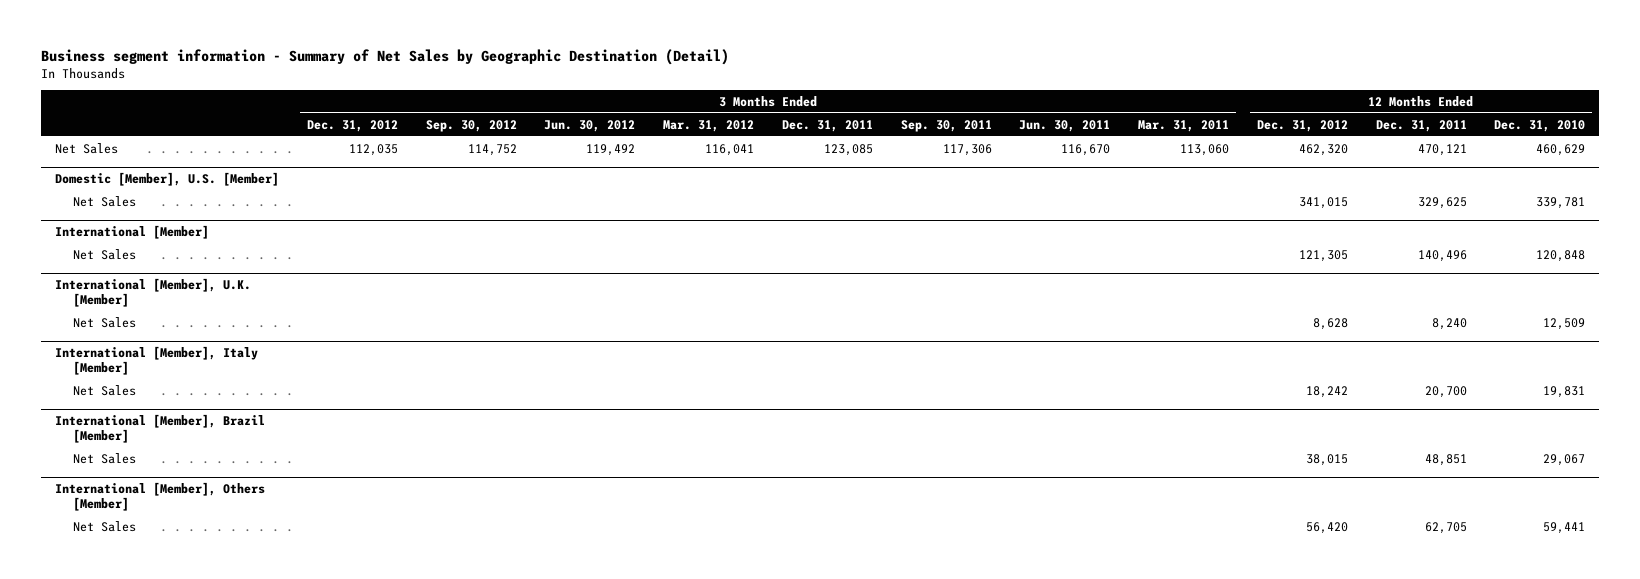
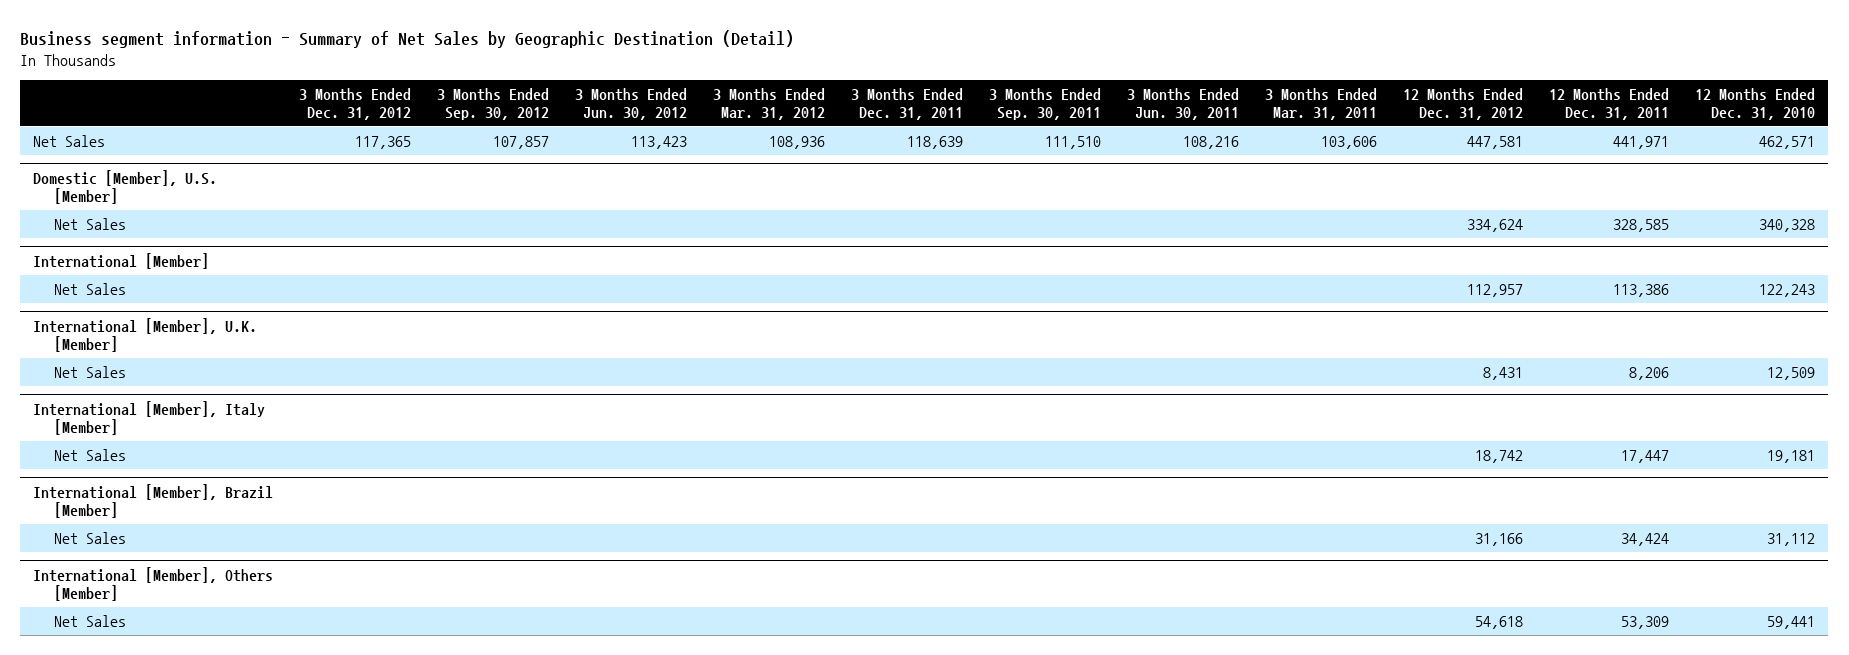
- Net Sales | 112,035 | 114,752 | 119,492 | 116,041 | 123,085 | 117,306 | 116,670 | 113,060 | 462,320 | 470,121 | 460,629
+ Net Sales | 117,365 | 107,857 | 113,423 | 108,936 | 118,639 | 111,510 | 108,216 | 103,606 | 447,581 | 441,971 | 462,571
@ Domestic [Member], U.S. [Member]
- Net Sales | | | | | | | | | 341,015 | 329,625 | 339,781
+ Net Sales | | | | | | | | | 334,624 | 328,585 | 340,328
@ International [Member]
- Net Sales | | | | | | | | | 121,305 | 140,496 | 120,848
+ Net Sales | | | | | | | | | 112,957 | 113,386 | 122,243
@ International [Member], U.K. [Member]
- Net Sales | | | | | | | | | 8,628 | 8,240 | 12,509
+ Net Sales | | | | | | | | | 8,431 | 8,206 | 12,509
@ International [Member], Italy [Member]
- Net Sales | | | | | | | | | 18,242 | 20,700 | 19,831
+ Net Sales | | | | | | | | | 18,742 | 17,447 | 19,181
@ International [Member], Brazil [Member]
- Net Sales | | | | | | | | | 38,015 | 48,851 | 29,067
+ Net Sales | | | | | | | | | 31,166 | 34,424 | 31,112
@ International [Member], Others [Member]
- Net Sales | | | | | | | | | 56,420 | 62,705 | 59,441
+ Net Sales | | | | | | | | | 54,618 | 53,309 | 59,441

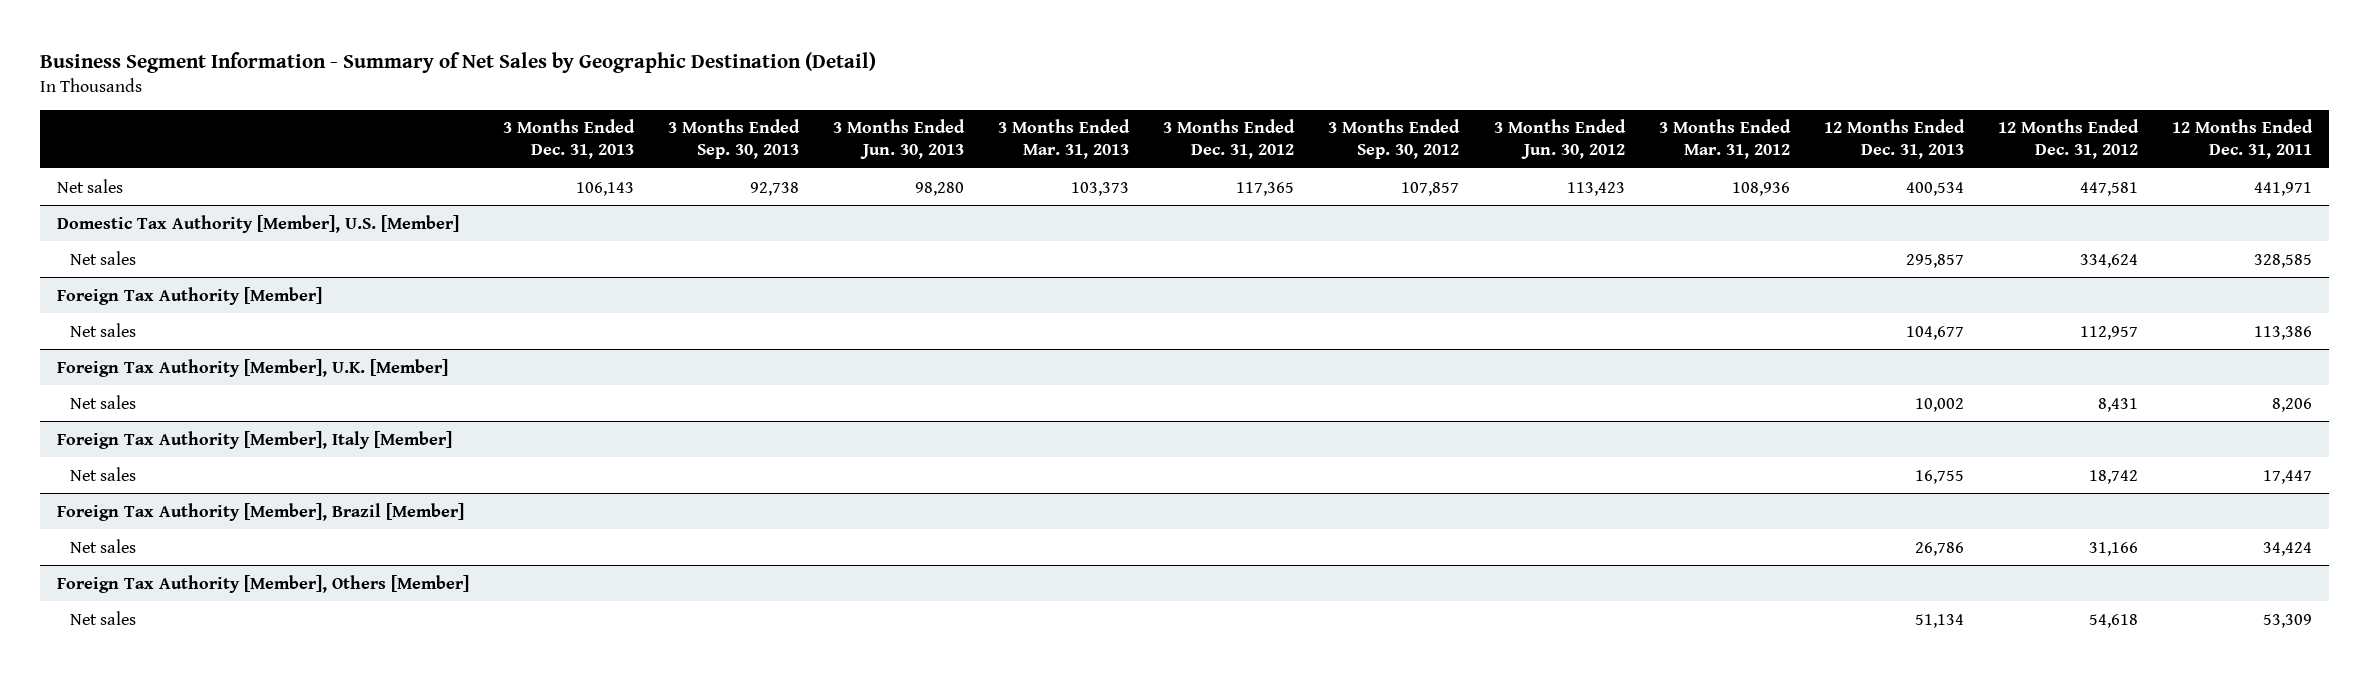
- Business segment information - Summary of Net Sales by Geographic Destination (Detail)
+ Business Segment Information - Summary of Net Sales by Geographic Destination (Detail)
- | 3 Months Ended Dec. 31, 2012 | 3 Months Ended Sep. 30, 2012 | 3 Months Ended Jun. 30, 2012 | 3 Months Ended Mar. 31, 2012 | 3 Months Ended Dec. 31, 2011 | 3 Months Ended Sep. 30, 2011 | 3 Months Ended Jun. 30, 2011 | 3 Months Ended Mar. 31, 2011 | 12 Months Ended Dec. 31, 2012 | 12 Months Ended Dec. 31, 2011 | 12 Months Ended Dec. 31, 2010
+ | 3 Months Ended Dec. 31, 2013 | 3 Months Ended Sep. 30, 2013 | 3 Months Ended Jun. 30, 2013 | 3 Months Ended Mar. 31, 2013 | 3 Months Ended Dec. 31, 2012 | 3 Months Ended Sep. 30, 2012 | 3 Months Ended Jun. 30, 2012 | 3 Months Ended Mar. 31, 2012 | 12 Months Ended Dec. 31, 2013 | 12 Months Ended Dec. 31, 2012 | 12 Months Ended Dec. 31, 2011
- Net Sales | 117,365 | 107,857 | 113,423 | 108,936 | 118,639 | 111,510 | 108,216 | 103,606 | 447,581 | 441,971 | 462,571
- Domestic [Member], U.S. [Member]
- Net Sales | | | | | | | | | 334,624 | 328,585 | 340,328
- International [Member]
- Net Sales | | | | | | | | | 112,957 | 113,386 | 122,243
- International [Member], U.K. [Member]
- Net Sales | | | | | | | | | 8,431 | 8,206 | 12,509
- International [Member], Italy [Member]
- Net Sales | | | | | | | | | 18,742 | 17,447 | 19,181
- International [Member], Brazil [Member]
- Net Sales | | | | | | | | | 31,166 | 34,424 | 31,112
- International [Member], Others [Member]
- Net Sales | | | | | | | | | 54,618 | 53,309 | 59,441
+ Net sales | 106,143 | 92,738 | 98,280 | 103,373 | 117,365 | 107,857 | 113,423 | 108,936 | 400,534 | 447,581 | 441,971
+ Domestic Tax Authority [Member], U.S. [Member]
+ Net sales | | | | | | | | | 295,857 | 334,624 | 328,585
+ Foreign Tax Authority [Member]
+ Net sales | | | | | | | | | 104,677 | 112,957 | 113,386
+ Foreign Tax Authority [Member], U.K. [Member]
+ Net sales | | | | | | | | | 10,002 | 8,431 | 8,206
+ Foreign Tax Authority [Member], Italy [Member]
+ Net sales | | | | | | | | | 16,755 | 18,742 | 17,447
+ Foreign Tax Authority [Member], Brazil [Member]
+ Net sales | | | | | | | | | 26,786 | 31,166 | 34,424
+ Foreign Tax Authority [Member], Others [Member]
+ Net sales | | | | | | | | | 51,134 | 54,618 | 53,309

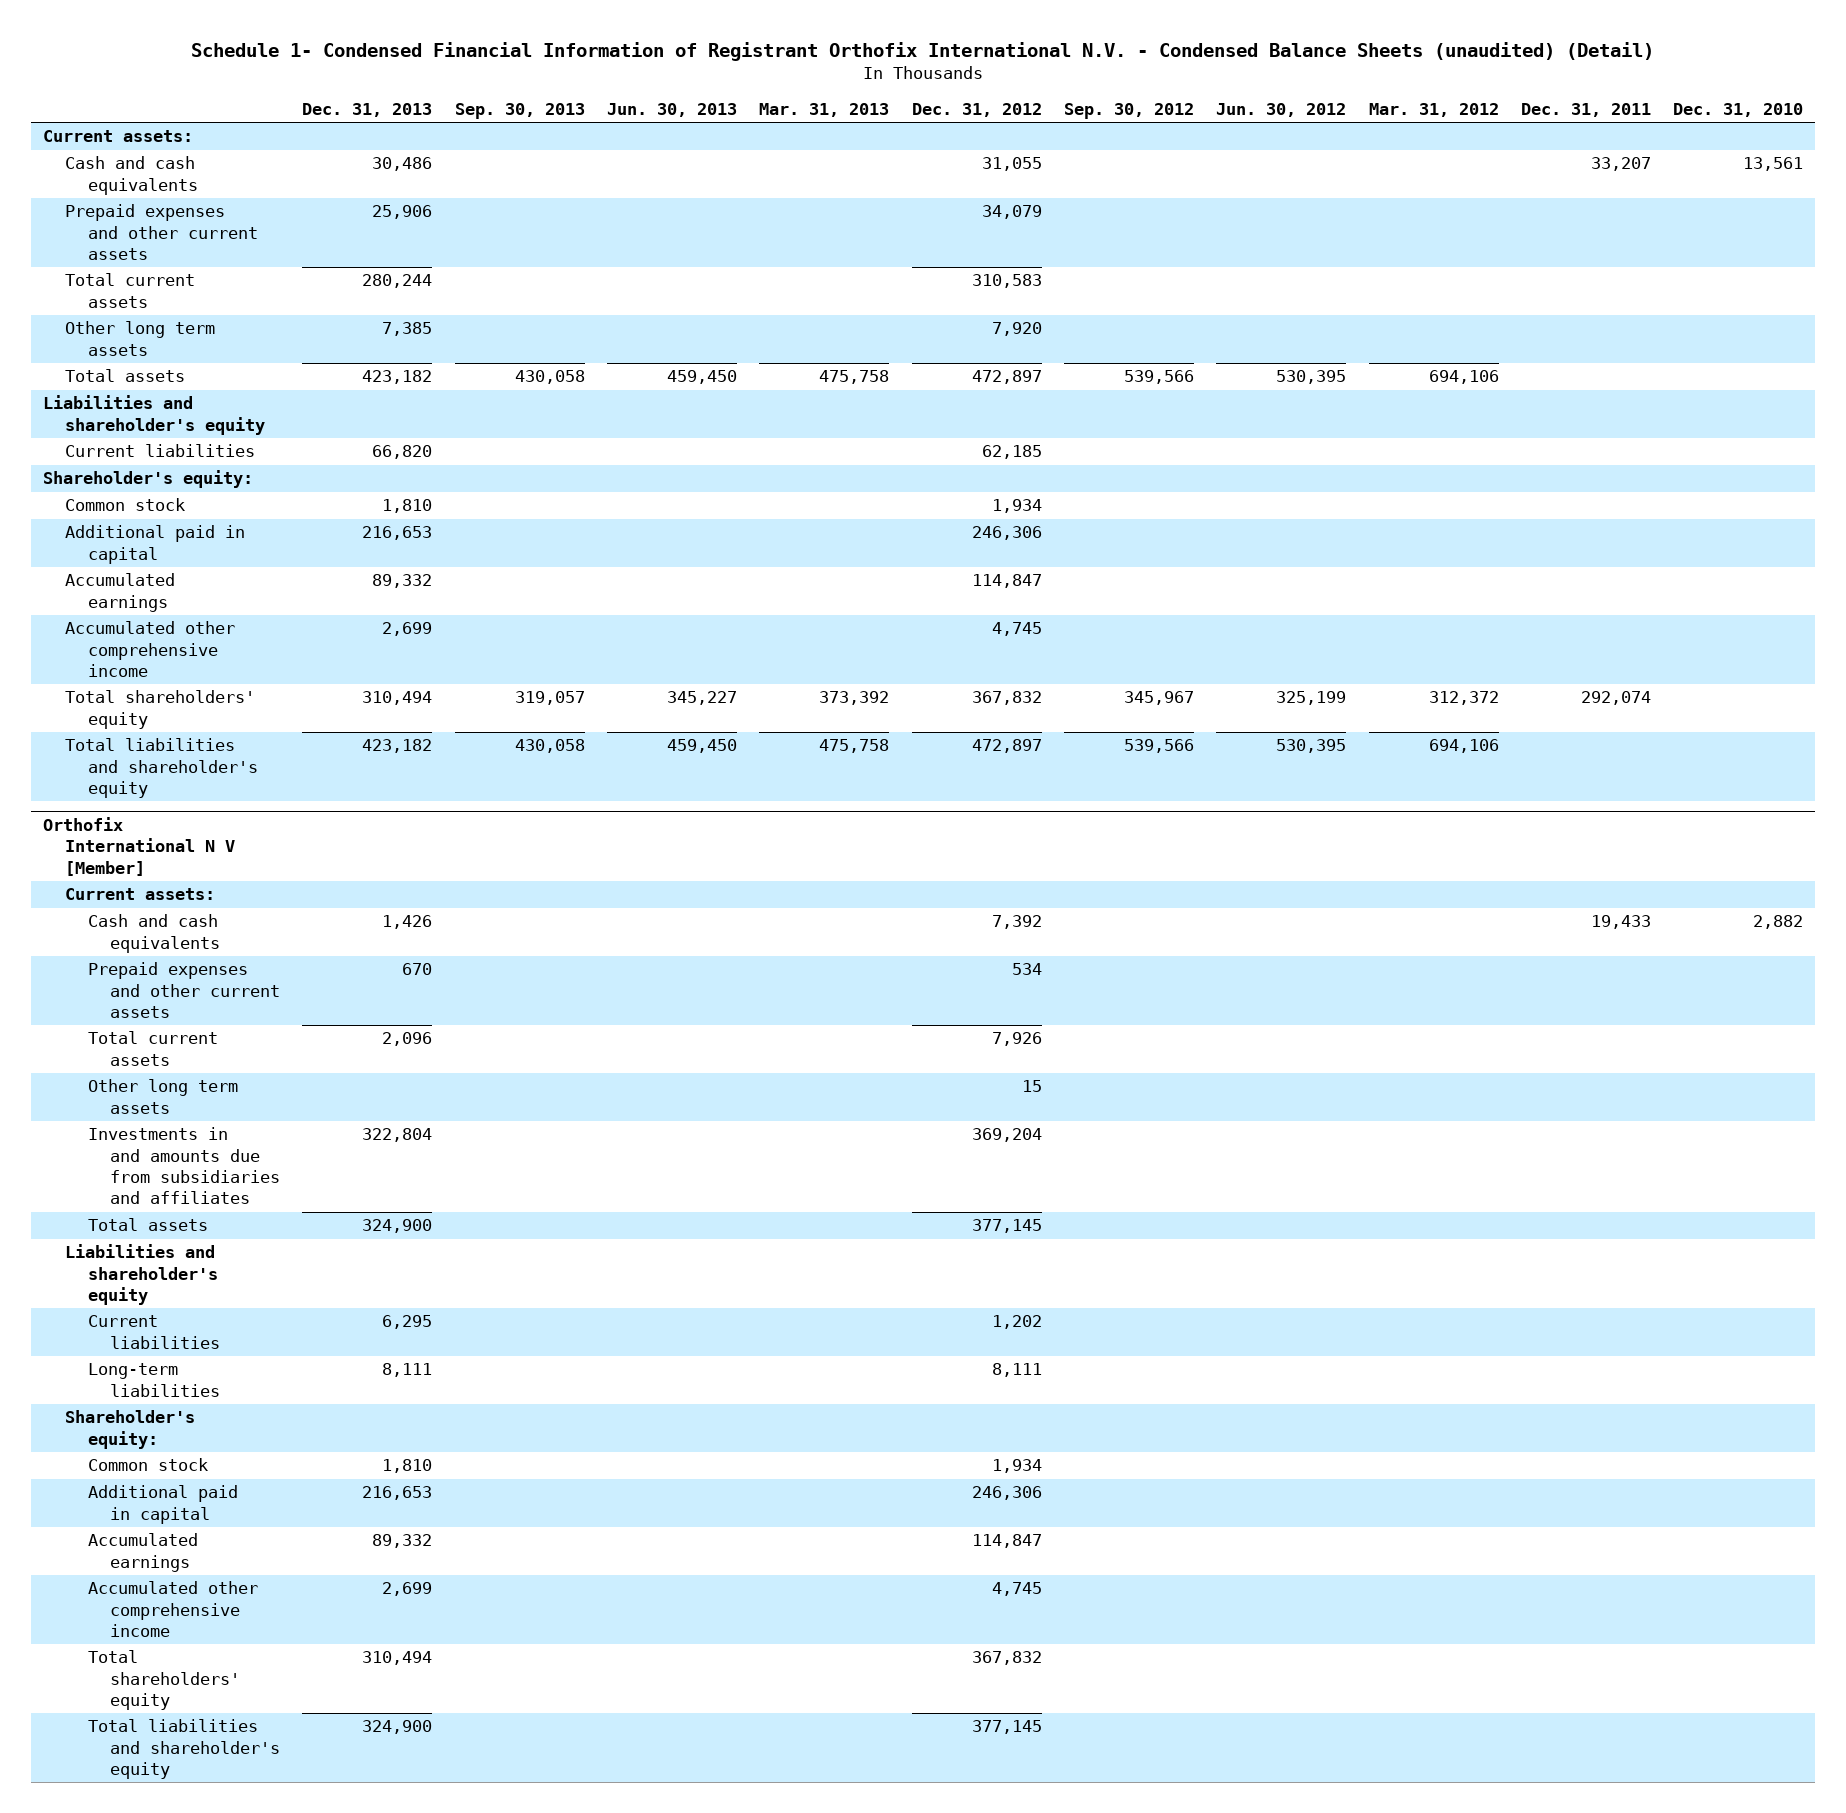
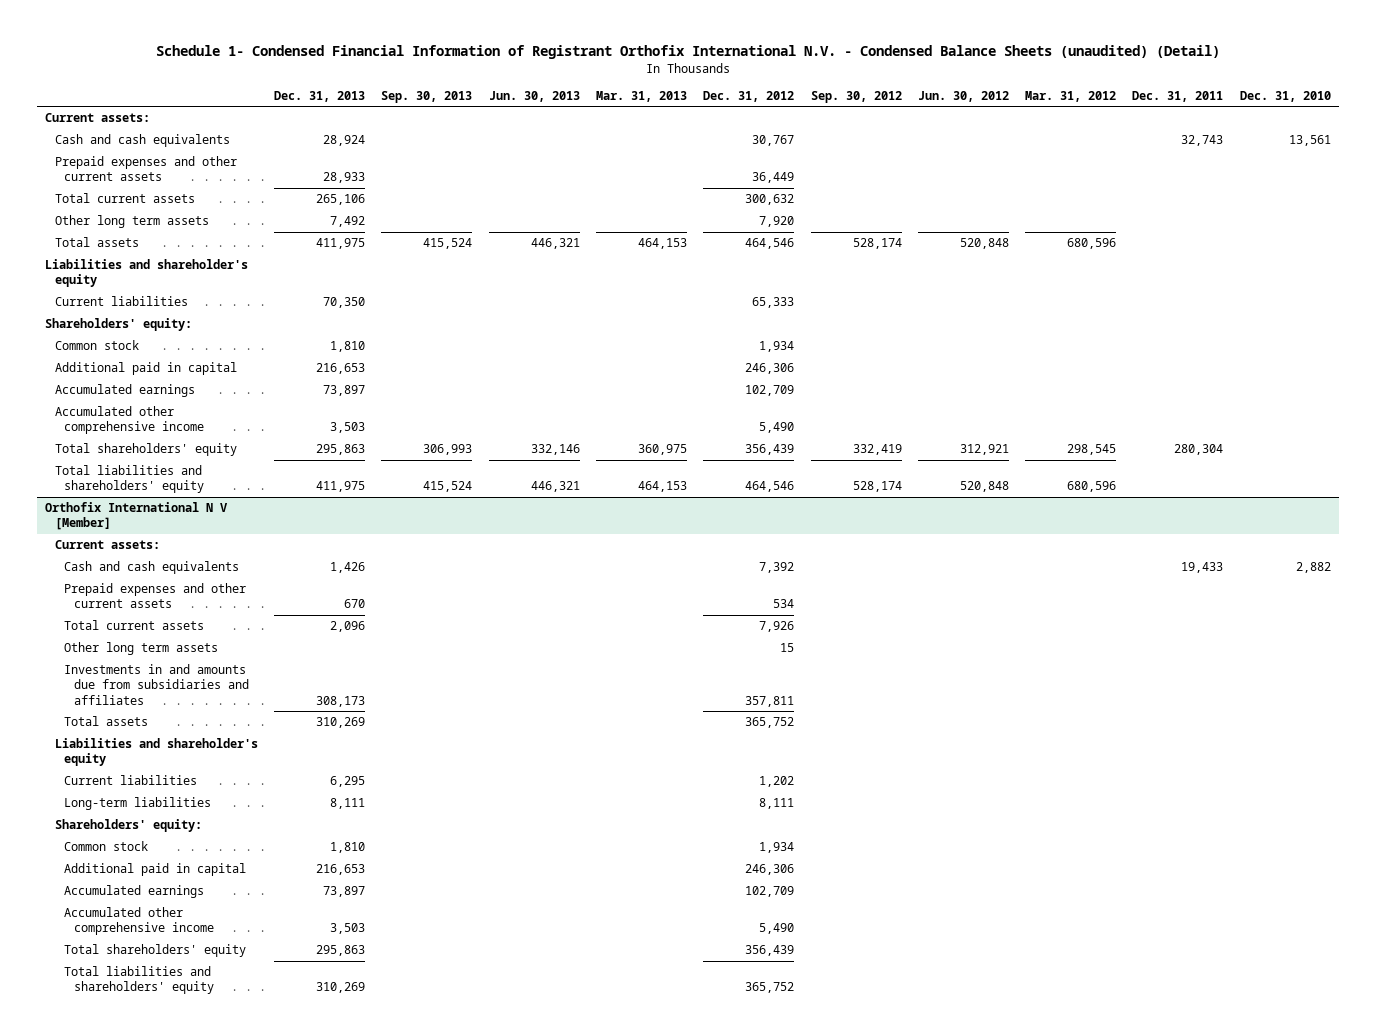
- Cash and cash equivalents | 30,486 | | | | 31,055 | | | | 33,207 | 13,561
- Prepaid expenses and other current assets | 25,906 | | | | 34,079 | | | | |
- Total current assets | 280,244 | | | | 310,583 | | | | |
- Other long term assets | 7,385 | | | | 7,920 | | | | |
- Total assets | 423,182 | 430,058 | 459,450 | 475,758 | 472,897 | 539,566 | 530,395 | 694,106 | |
+ Cash and cash equivalents | 28,924 | | | | 30,767 | | | | 32,743 | 13,561
+ Prepaid expenses and other current assets | 28,933 | | | | 36,449 | | | | |
+ Total current assets | 265,106 | | | | 300,632 | | | | |
+ Other long term assets | 7,492 | | | | 7,920 | | | | |
+ Total assets | 411,975 | 415,524 | 446,321 | 464,153 | 464,546 | 528,174 | 520,848 | 680,596 | |
- Current liabilities | 66,820 | | | | 62,185 | | | | |
- Shareholder's equity:
+ Current liabilities | 70,350 | | | | 65,333 | | | | |
+ Shareholders' equity:
- Accumulated earnings | 89,332 | | | | 114,847 | | | | |
- Accumulated other comprehensive income | 2,699 | | | | 4,745 | | | | |
- Total shareholders' equity | 310,494 | 319,057 | 345,227 | 373,392 | 367,832 | 345,967 | 325,199 | 312,372 | 292,074 |
- Total liabilities and shareholder's equity | 423,182 | 430,058 | 459,450 | 475,758 | 472,897 | 539,566 | 530,395 | 694,106 | |
+ Accumulated earnings | 73,897 | | | | 102,709 | | | | |
+ Accumulated other comprehensive income | 3,503 | | | | 5,490 | | | | |
+ Total shareholders' equity | 295,863 | 306,993 | 332,146 | 360,975 | 356,439 | 332,419 | 312,921 | 298,545 | 280,304 |
+ Total liabilities and shareholders' equity | 411,975 | 415,524 | 446,321 | 464,153 | 464,546 | 528,174 | 520,848 | 680,596 | |
@ Orthofix International N V [Member]
- Investments in and amounts due from subsidiaries and affiliates | 322,804 | | | | 369,204 | | | | |
- Total assets | 324,900 | | | | 377,145 | | | | |
+ Investments in and amounts due from subsidiaries and affiliates | 308,173 | | | | 357,811 | | | | |
+ Total assets | 310,269 | | | | 365,752 | | | | |
- Shareholder's equity:
+ Shareholders' equity:
- Accumulated earnings | 89,332 | | | | 114,847 | | | | |
- Accumulated other comprehensive income | 2,699 | | | | 4,745 | | | | |
- Total shareholders' equity | 310,494 | | | | 367,832 | | | | |
- Total liabilities and shareholder's equity | 324,900 | | | | 377,145 | | | | |
+ Accumulated earnings | 73,897 | | | | 102,709 | | | | |
+ Accumulated other comprehensive income | 3,503 | | | | 5,490 | | | | |
+ Total shareholders' equity | 295,863 | | | | 356,439 | | | | |
+ Total liabilities and shareholders' equity | 310,269 | | | | 365,752 | | | | |

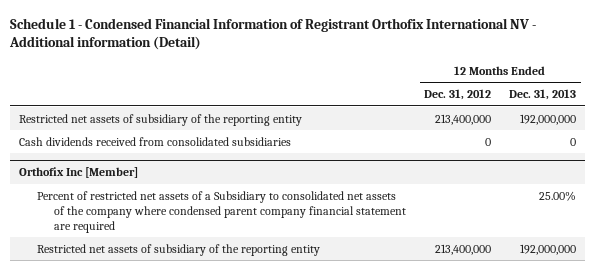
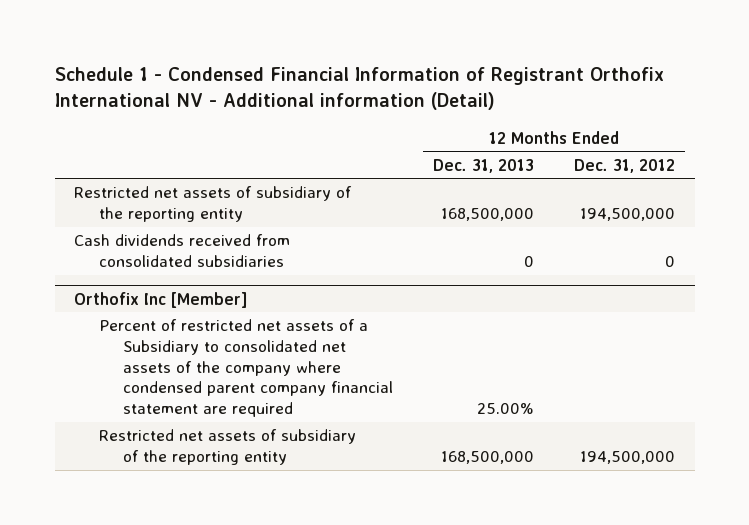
- | 12 Months Ended Dec. 31, 2012 | 12 Months Ended Dec. 31, 2013
+ | 12 Months Ended Dec. 31, 2013 | 12 Months Ended Dec. 31, 2012
- Restricted net assets of subsidiary of the reporting entity | 213,400,000 | 192,000,000
+ Restricted net assets of subsidiary of the reporting entity | 168,500,000 | 194,500,000
@ Orthofix Inc [Member]
- Restricted net assets of subsidiary of the reporting entity | 213,400,000 | 192,000,000
+ Restricted net assets of subsidiary of the reporting entity | 168,500,000 | 194,500,000

